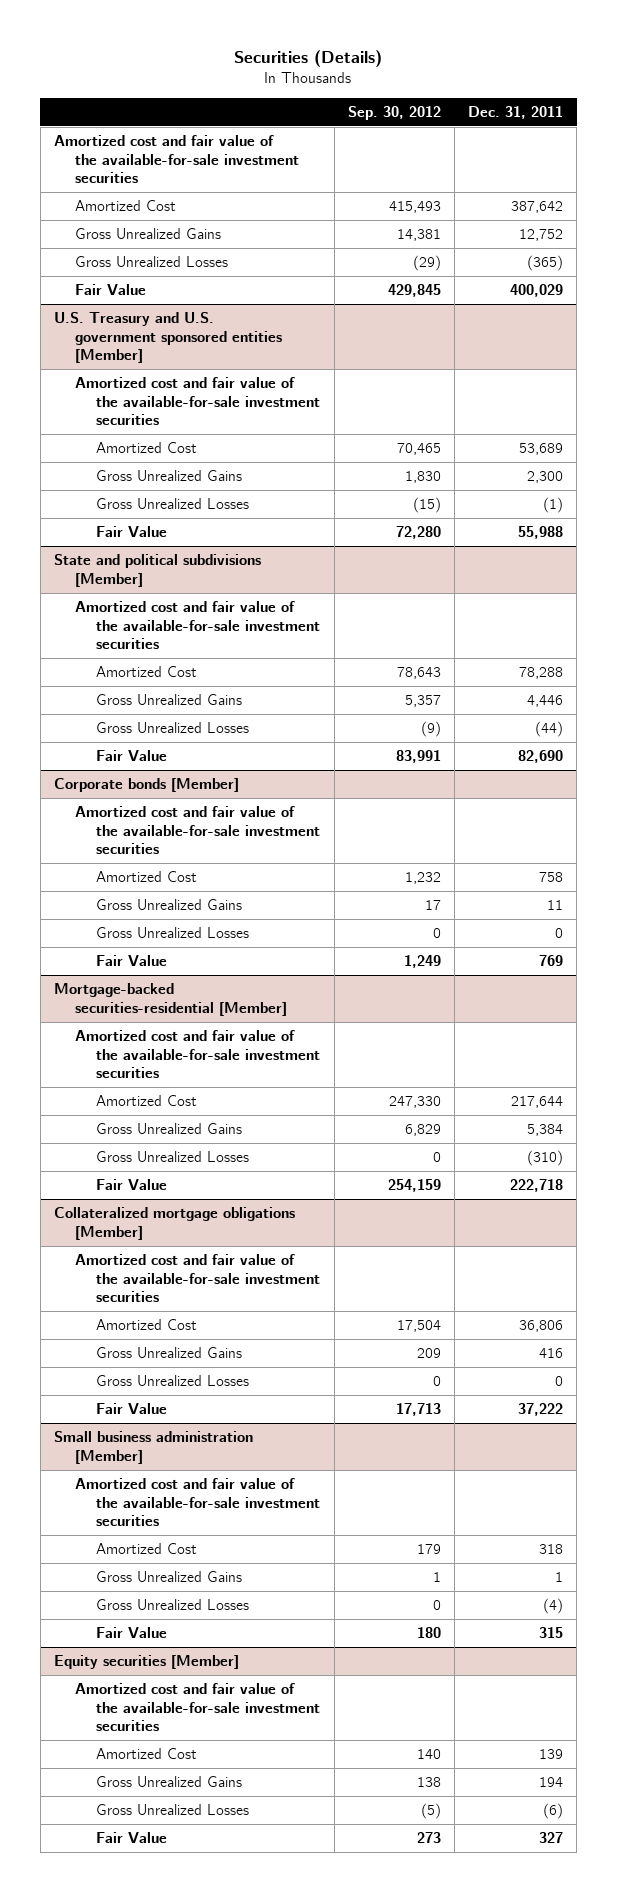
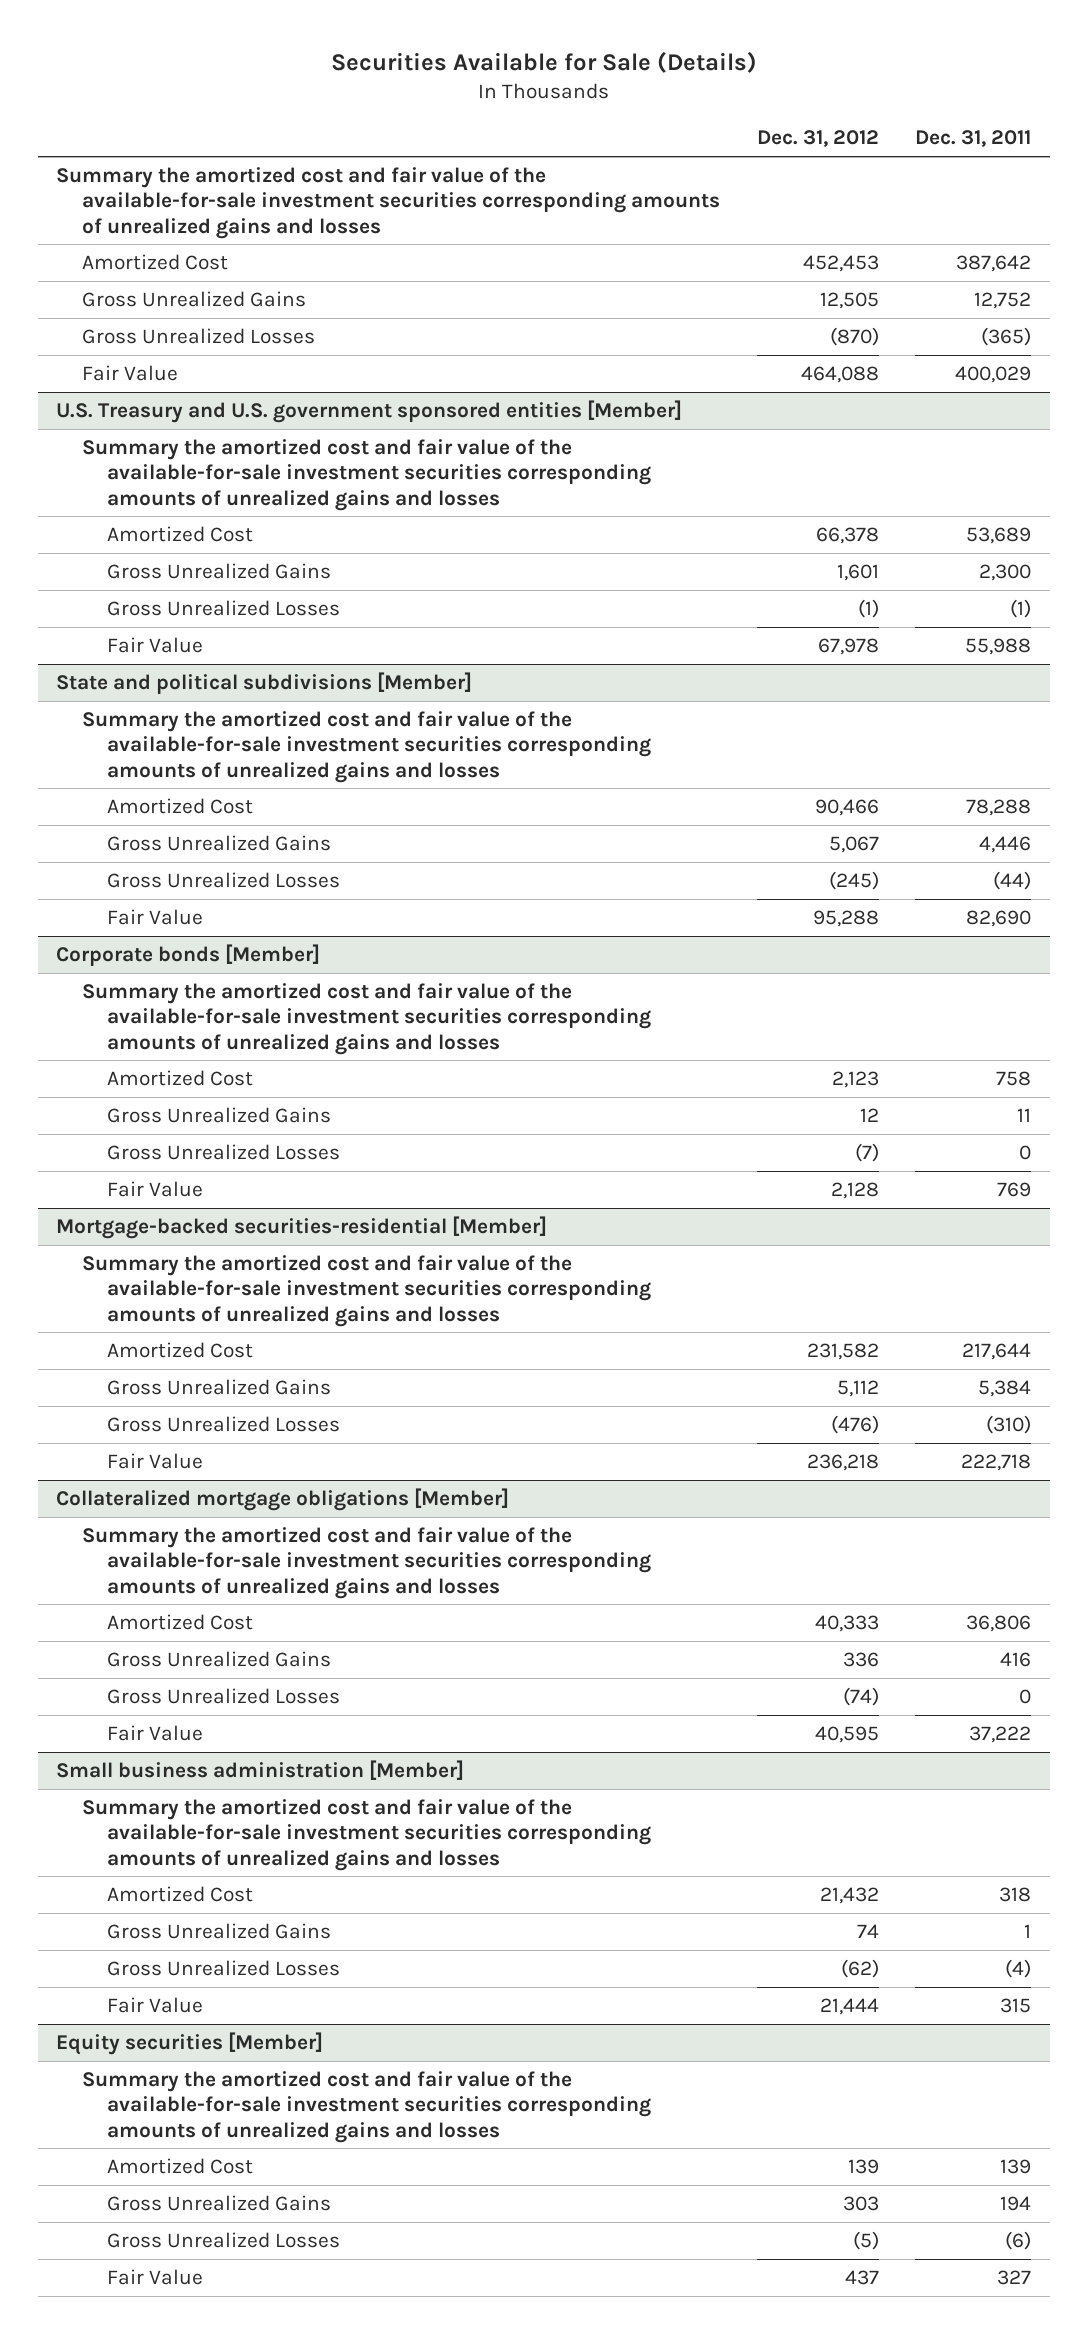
- Securities (Details)
+ Securities Available for Sale (Details)
- | Sep. 30, 2012 | Dec. 31, 2011
+ | Dec. 31, 2012 | Dec. 31, 2011
- Amortized cost and fair value of the available-for-sale investment securities
+ Summary the amortized cost and fair value of the available-for-sale investment securities corresponding amounts of unrealized gains and losses
@ U.S. Treasury and U.S. government sponsored entities [Member]
- Amortized cost and fair value of the available-for-sale investment securities
+ Summary the amortized cost and fair value of the available-for-sale investment securities corresponding amounts of unrealized gains and losses
@ State and political subdivisions [Member]
- Amortized cost and fair value of the available-for-sale investment securities
+ Summary the amortized cost and fair value of the available-for-sale investment securities corresponding amounts of unrealized gains and losses
@ Corporate bonds [Member]
- Amortized cost and fair value of the available-for-sale investment securities
+ Summary the amortized cost and fair value of the available-for-sale investment securities corresponding amounts of unrealized gains and losses
@ Mortgage-backed securities-residential [Member]
- Amortized cost and fair value of the available-for-sale investment securities
+ Summary the amortized cost and fair value of the available-for-sale investment securities corresponding amounts of unrealized gains and losses
@ Collateralized mortgage obligations [Member]
- Amortized cost and fair value of the available-for-sale investment securities
+ Summary the amortized cost and fair value of the available-for-sale investment securities corresponding amounts of unrealized gains and losses
@ Small business administration [Member]
- Amortized cost and fair value of the available-for-sale investment securities
+ Summary the amortized cost and fair value of the available-for-sale investment securities corresponding amounts of unrealized gains and losses
@ Equity securities [Member]
- Amortized cost and fair value of the available-for-sale investment securities
+ Summary the amortized cost and fair value of the available-for-sale investment securities corresponding amounts of unrealized gains and losses

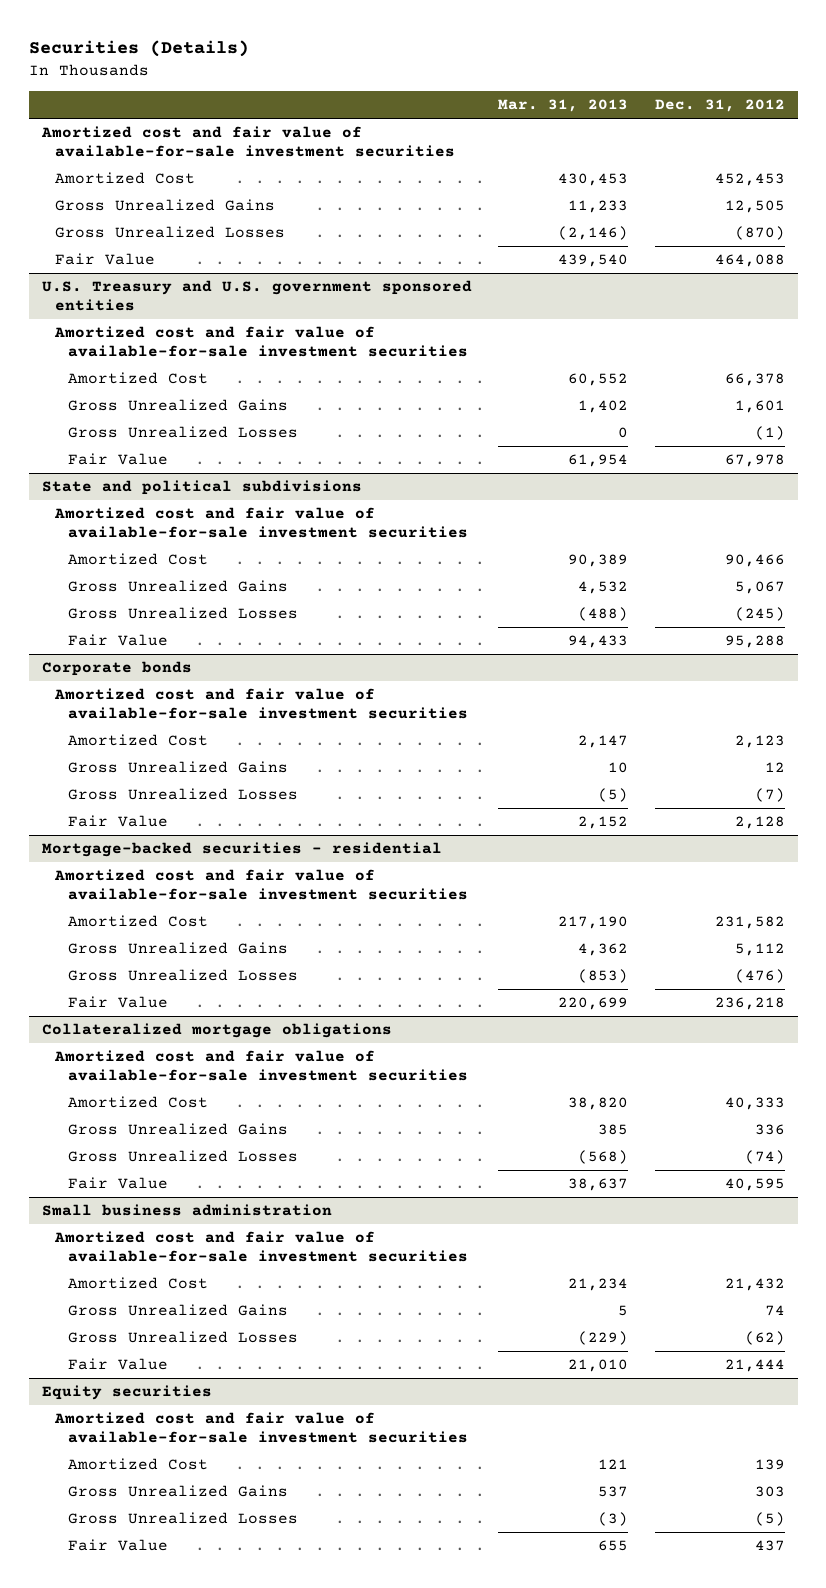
- Securities Available for Sale (Details)
+ Securities (Details)
- | Dec. 31, 2012 | Dec. 31, 2011
+ | Mar. 31, 2013 | Dec. 31, 2012
- Summary the amortized cost and fair value of the available-for-sale investment securities corresponding amounts of unrealized gains and losses
+ Amortized cost and fair value of available-for-sale investment securities
- U.S. Treasury and U.S. government sponsored entities [Member]
- Summary the amortized cost and fair value of the available-for-sale investment securities corresponding amounts of unrealized gains and losses
+ U.S. Treasury and U.S. government sponsored entities
+ Amortized cost and fair value of available-for-sale investment securities
- State and political subdivisions [Member]
- Summary the amortized cost and fair value of the available-for-sale investment securities corresponding amounts of unrealized gains and losses
+ State and political subdivisions
+ Amortized cost and fair value of available-for-sale investment securities
- Corporate bonds [Member]
- Summary the amortized cost and fair value of the available-for-sale investment securities corresponding amounts of unrealized gains and losses
+ Corporate bonds
+ Amortized cost and fair value of available-for-sale investment securities
- Mortgage-backed securities-residential [Member]
- Summary the amortized cost and fair value of the available-for-sale investment securities corresponding amounts of unrealized gains and losses
+ Mortgage-backed securities - residential
+ Amortized cost and fair value of available-for-sale investment securities
- Collateralized mortgage obligations [Member]
- Summary the amortized cost and fair value of the available-for-sale investment securities corresponding amounts of unrealized gains and losses
+ Collateralized mortgage obligations
+ Amortized cost and fair value of available-for-sale investment securities
- Small business administration [Member]
- Summary the amortized cost and fair value of the available-for-sale investment securities corresponding amounts of unrealized gains and losses
+ Small business administration
+ Amortized cost and fair value of available-for-sale investment securities
- Equity securities [Member]
- Summary the amortized cost and fair value of the available-for-sale investment securities corresponding amounts of unrealized gains and losses
+ Equity securities
+ Amortized cost and fair value of available-for-sale investment securities

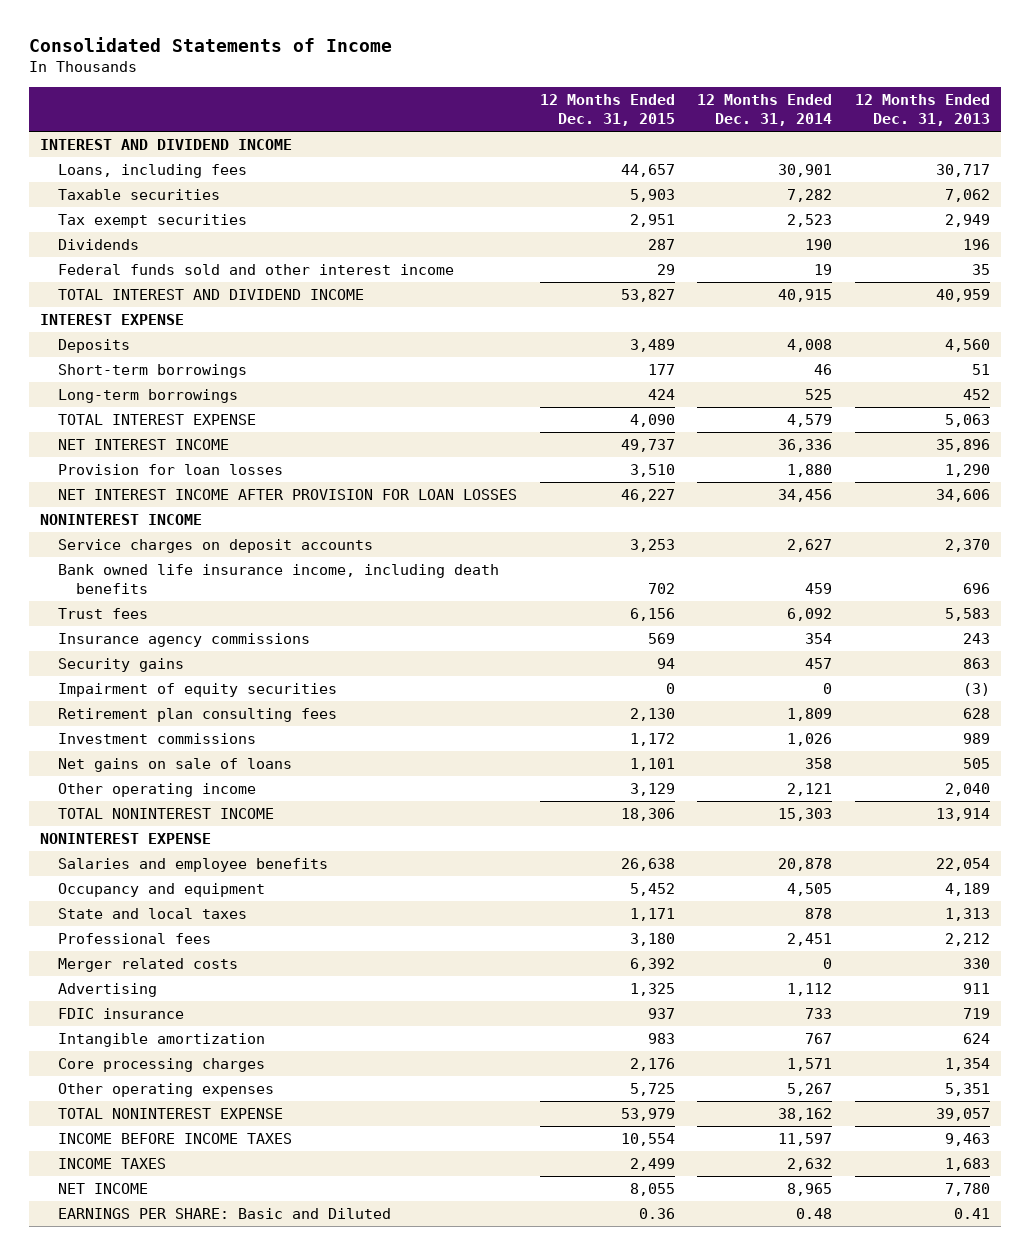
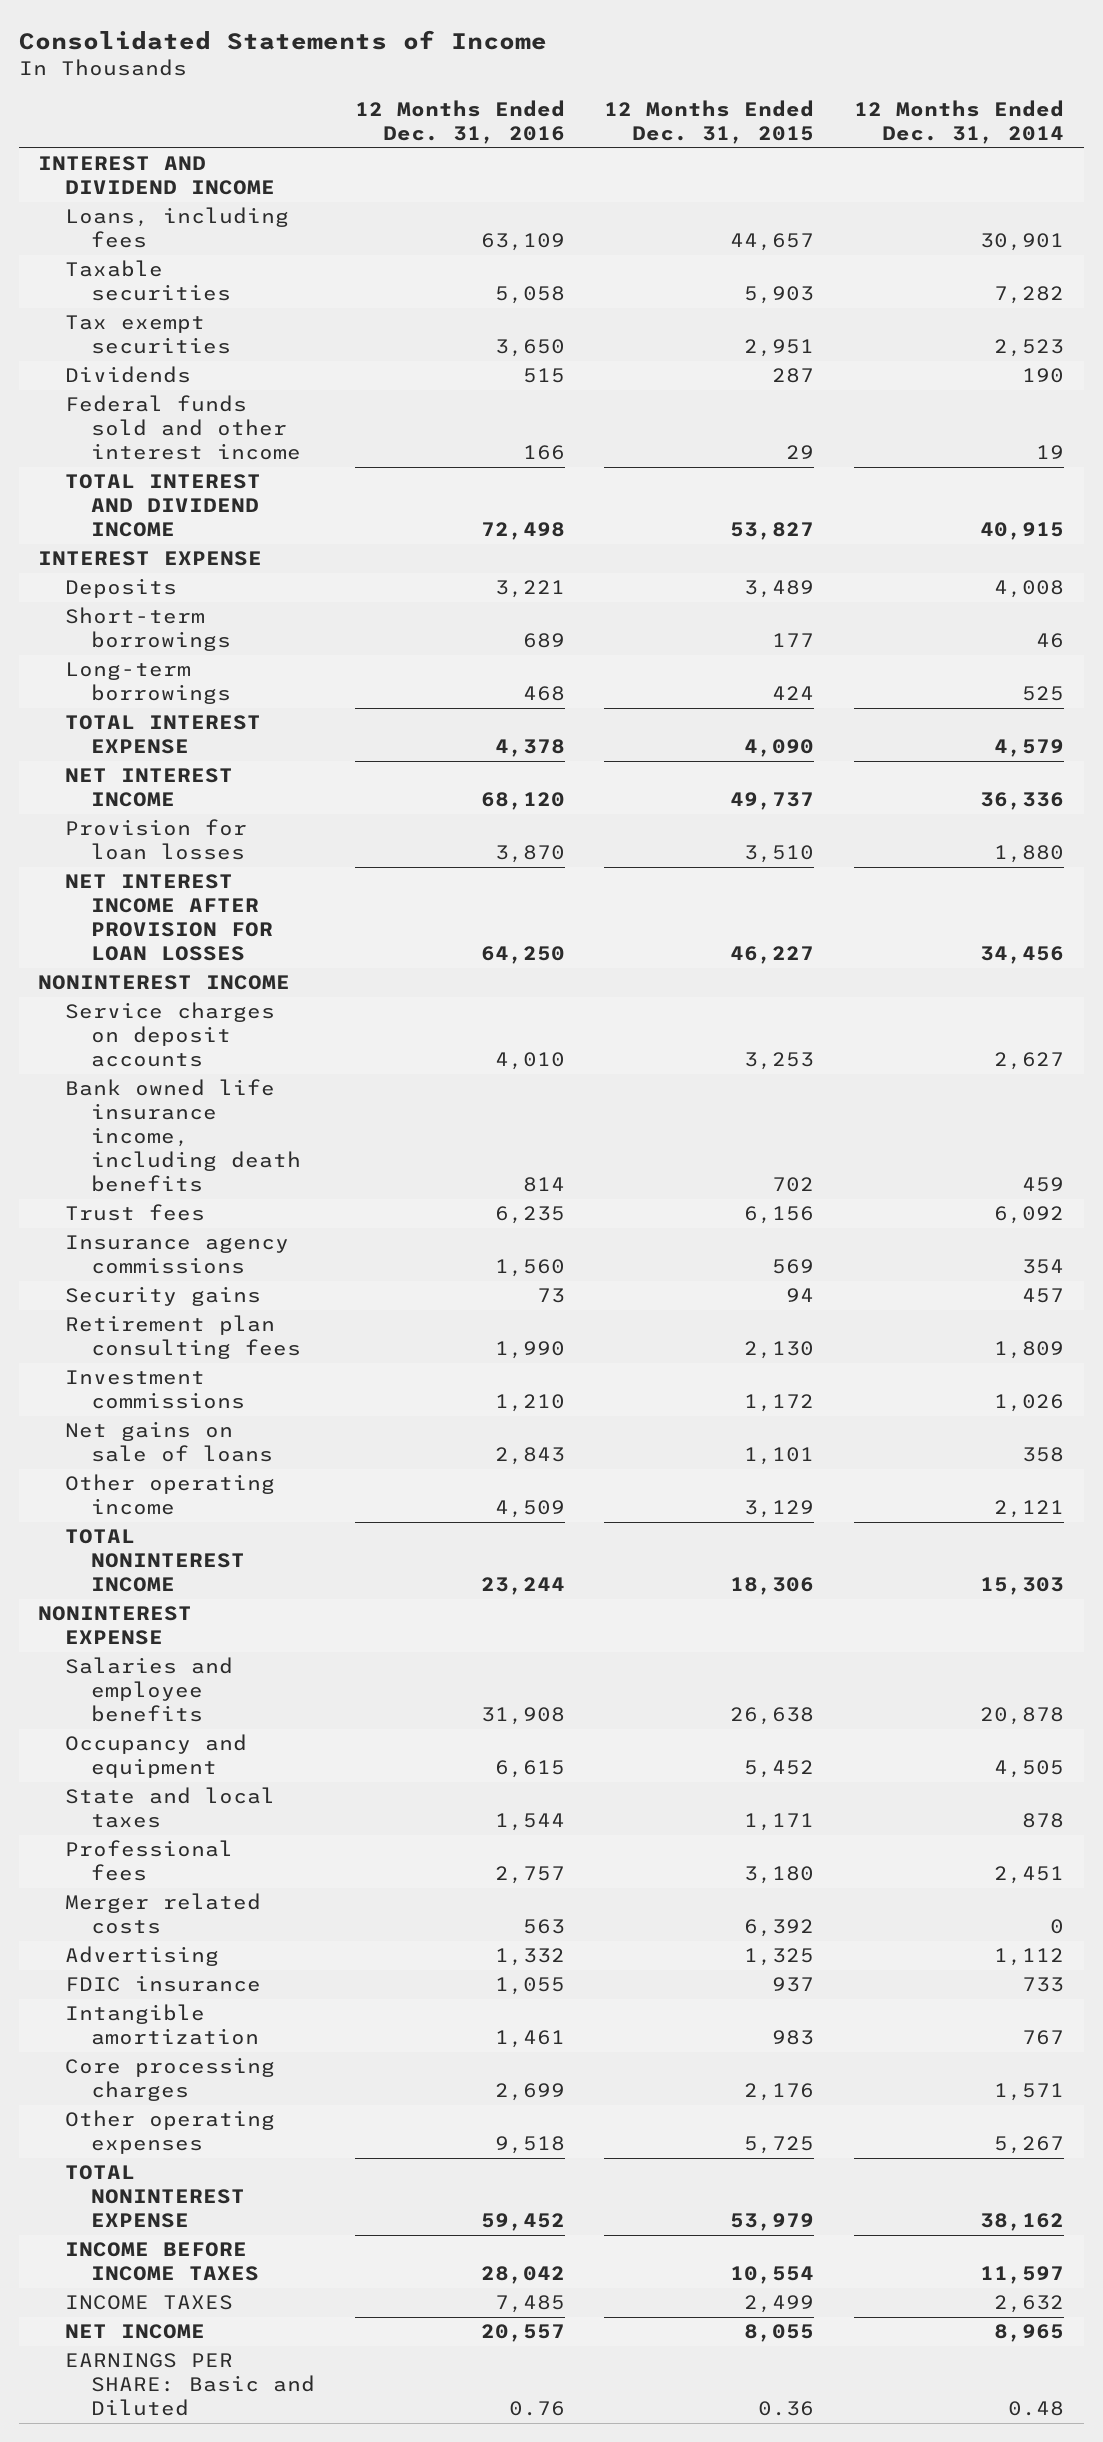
- | 12 Months Ended Dec. 31, 2015 | 12 Months Ended Dec. 31, 2014 | 12 Months Ended Dec. 31, 2013
+ | 12 Months Ended Dec. 31, 2016 | 12 Months Ended Dec. 31, 2015 | 12 Months Ended Dec. 31, 2014
- Impairment of equity securities | 0 | 0 | (3)

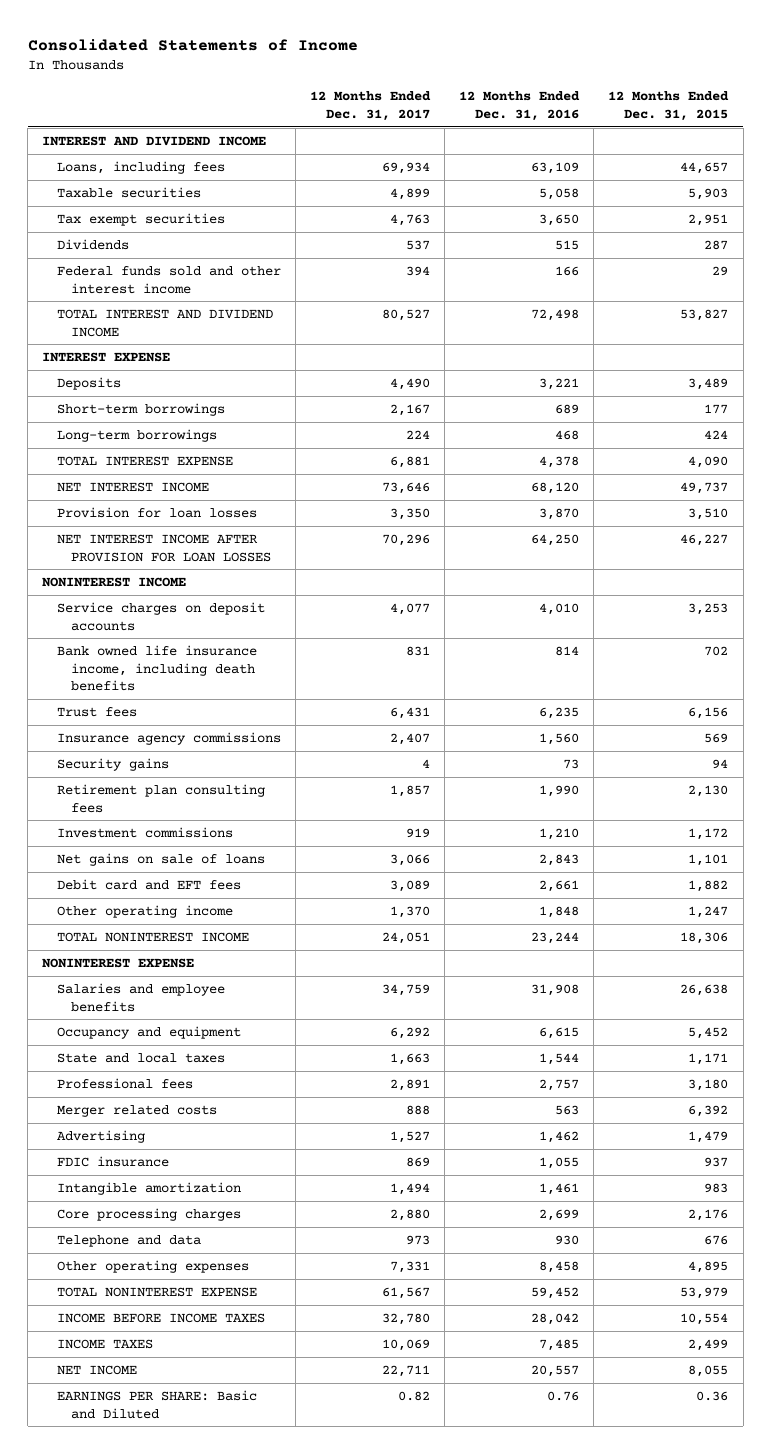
- | 12 Months Ended Dec. 31, 2016 | 12 Months Ended Dec. 31, 2015 | 12 Months Ended Dec. 31, 2014
+ | 12 Months Ended Dec. 31, 2017 | 12 Months Ended Dec. 31, 2016 | 12 Months Ended Dec. 31, 2015
- Other operating income | 4,509 | 3,129 | 2,121
+ Debit card and EFT fees | 3,089 | 2,661 | 1,882
+ Other operating income | 1,370 | 1,848 | 1,247
- Advertising | 1,332 | 1,325 | 1,112
+ Advertising | 1,527 | 1,462 | 1,479
- Other operating expenses | 9,518 | 5,725 | 5,267
+ Telephone and data | 973 | 930 | 676
+ Other operating expenses | 7,331 | 8,458 | 4,895

